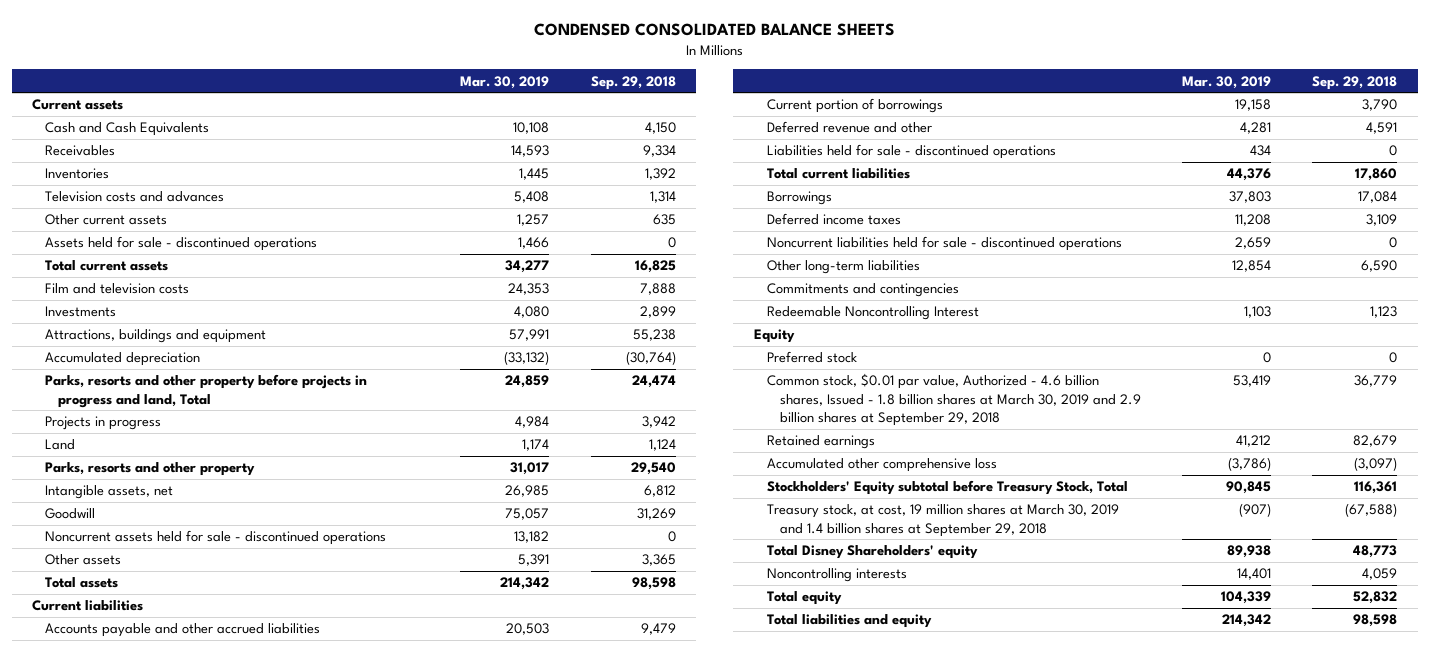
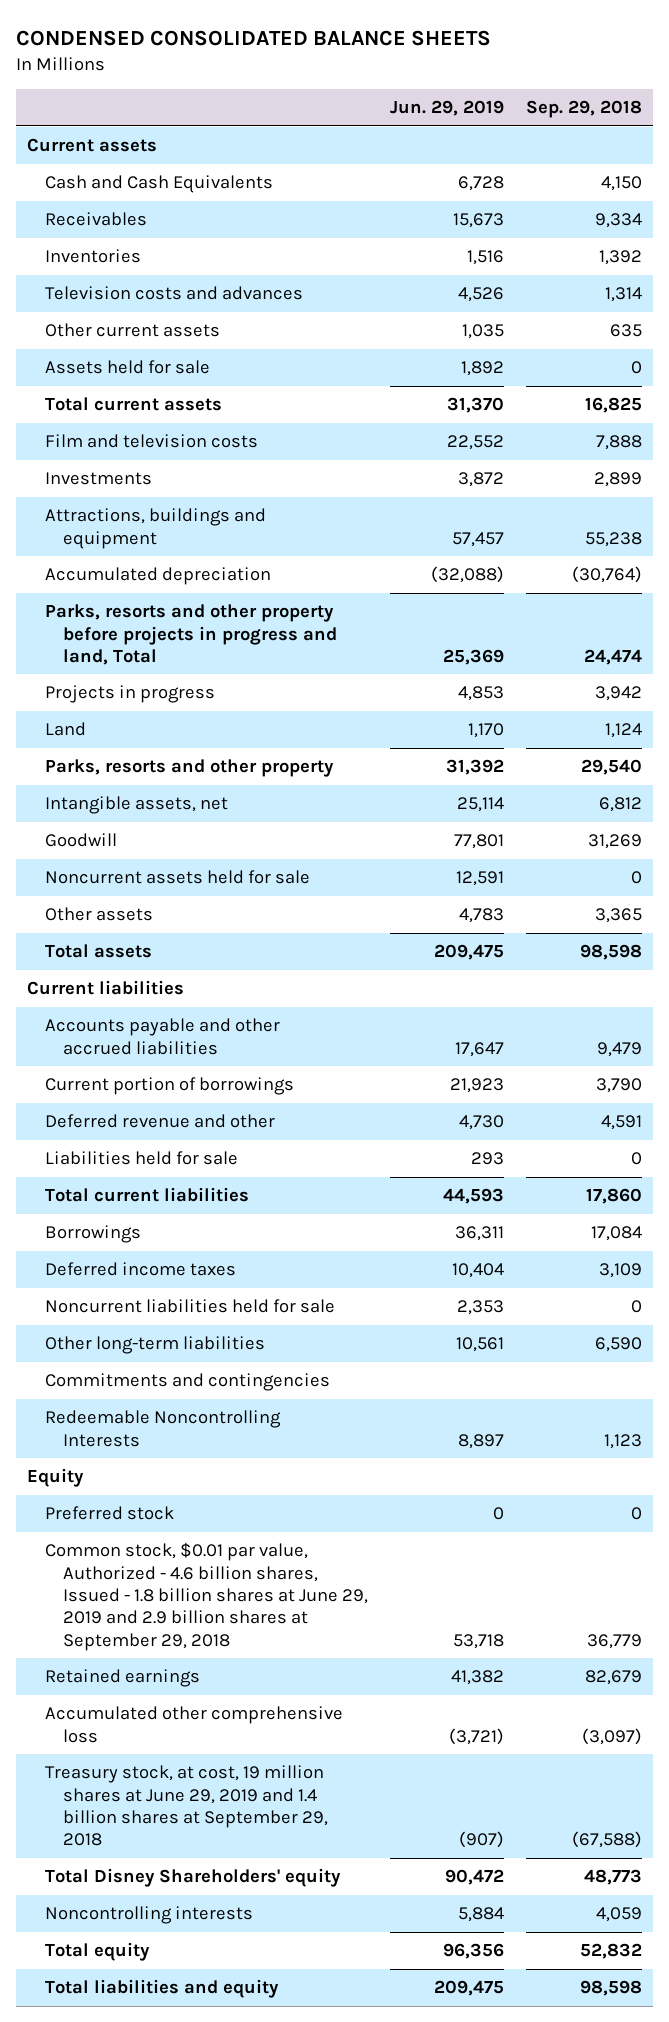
- | Mar. 30, 2019 | Sep. 29, 2018
+ | Jun. 29, 2019 | Sep. 29, 2018
- Assets held for sale - discontinued operations | 1,466 | 0
+ Assets held for sale | 1,892 | 0
- Noncurrent assets held for sale - discontinued operations | 13,182 | 0
+ Noncurrent assets held for sale | 12,591 | 0
- Liabilities held for sale - discontinued operations | 434 | 0
+ Liabilities held for sale | 293 | 0
- Noncurrent liabilities held for sale - discontinued operations | 2,659 | 0
+ Noncurrent liabilities held for sale | 2,353 | 0
- Redeemable Noncontrolling Interest | 1,103 | 1,123
+ Redeemable Noncontrolling Interests | 8,897 | 1,123
- Common stock, $0.01 par value, Authorized - 4.6 billion shares, Issued - 1.8 billion shares at March 30, 2019 and 2.9 billion shares at September 29, 2018 | 53,419 | 36,779
+ Common stock, $0.01 par value, Authorized - 4.6 billion shares, Issued - 1.8 billion shares at June 29, 2019 and 2.9 billion shares at September 29, 2018 | 53,718 | 36,779
- Stockholders' Equity subtotal before Treasury Stock, Total | 90,845 | 116,361
- Treasury stock, at cost, 19 million shares at March 30, 2019 and 1.4 billion shares at September 29, 2018 | (907) | (67,588)
+ Treasury stock, at cost, 19 million shares at June 29, 2019 and 1.4 billion shares at September 29, 2018 | (907) | (67,588)

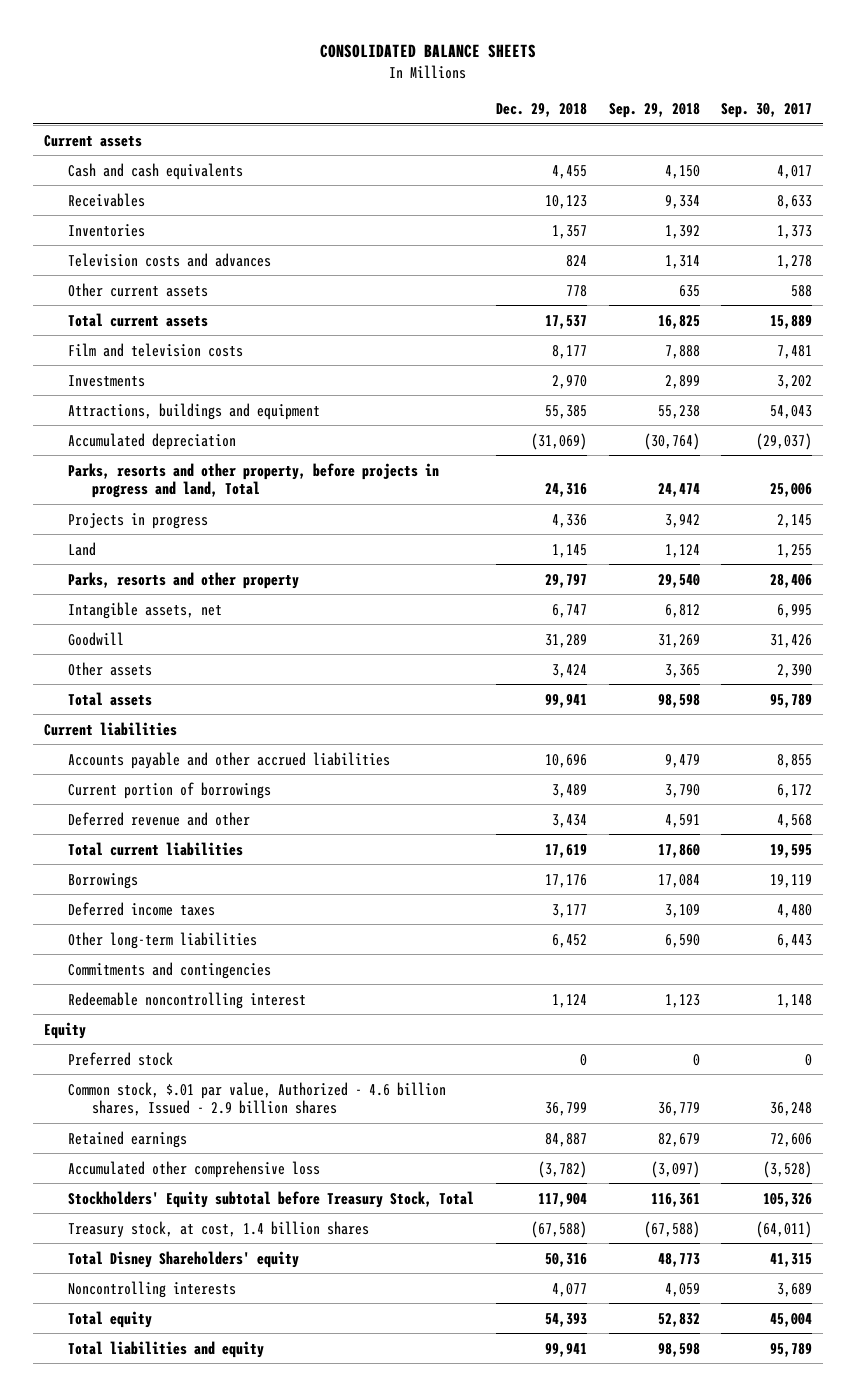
- CONDENSED CONSOLIDATED BALANCE SHEETS
+ CONSOLIDATED BALANCE SHEETS
- | Jun. 29, 2019 | Sep. 29, 2018
+ | Dec. 29, 2018 | Sep. 29, 2018 | Sep. 30, 2017
- Cash and Cash Equivalents | 6,728 | 4,150
+ Cash and cash equivalents | 4,455 | 4,150 | 4,017
- Assets held for sale | 1,892 | 0
- Parks, resorts and other property before projects in progress and land, Total | 25,369 | 24,474
+ Parks, resorts and other property, before projects in progress and land, Total | 24,316 | 24,474 | 25,006
- Noncurrent assets held for sale | 12,591 | 0
- Liabilities held for sale | 293 | 0
- Noncurrent liabilities held for sale | 2,353 | 0
- Redeemable Noncontrolling Interests | 8,897 | 1,123
+ Redeemable noncontrolling interest | 1,124 | 1,123 | 1,148
- Common stock, $0.01 par value, Authorized - 4.6 billion shares, Issued - 1.8 billion shares at June 29, 2019 and 2.9 billion shares at September 29, 2018 | 53,718 | 36,779
+ Common stock, $.01 par value, Authorized - 4.6 billion shares, Issued - 2.9 billion shares | 36,799 | 36,779 | 36,248
- Treasury stock, at cost, 19 million shares at June 29, 2019 and 1.4 billion shares at September 29, 2018 | (907) | (67,588)
+ Stockholders' Equity subtotal before Treasury Stock, Total | 117,904 | 116,361 | 105,326
+ Treasury stock, at cost, 1.4 billion shares | (67,588) | (67,588) | (64,011)

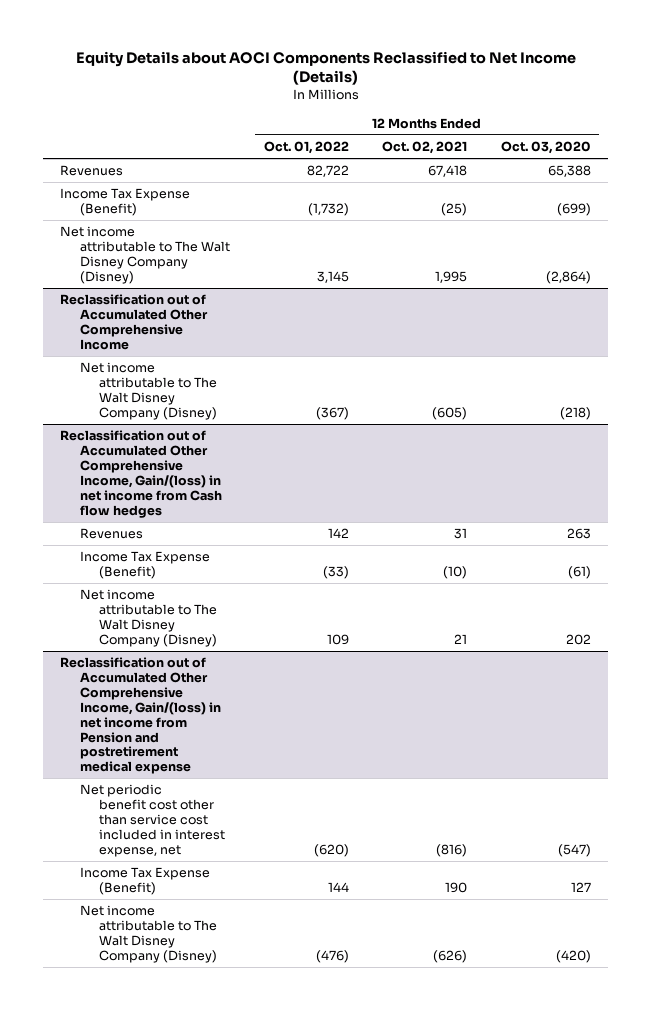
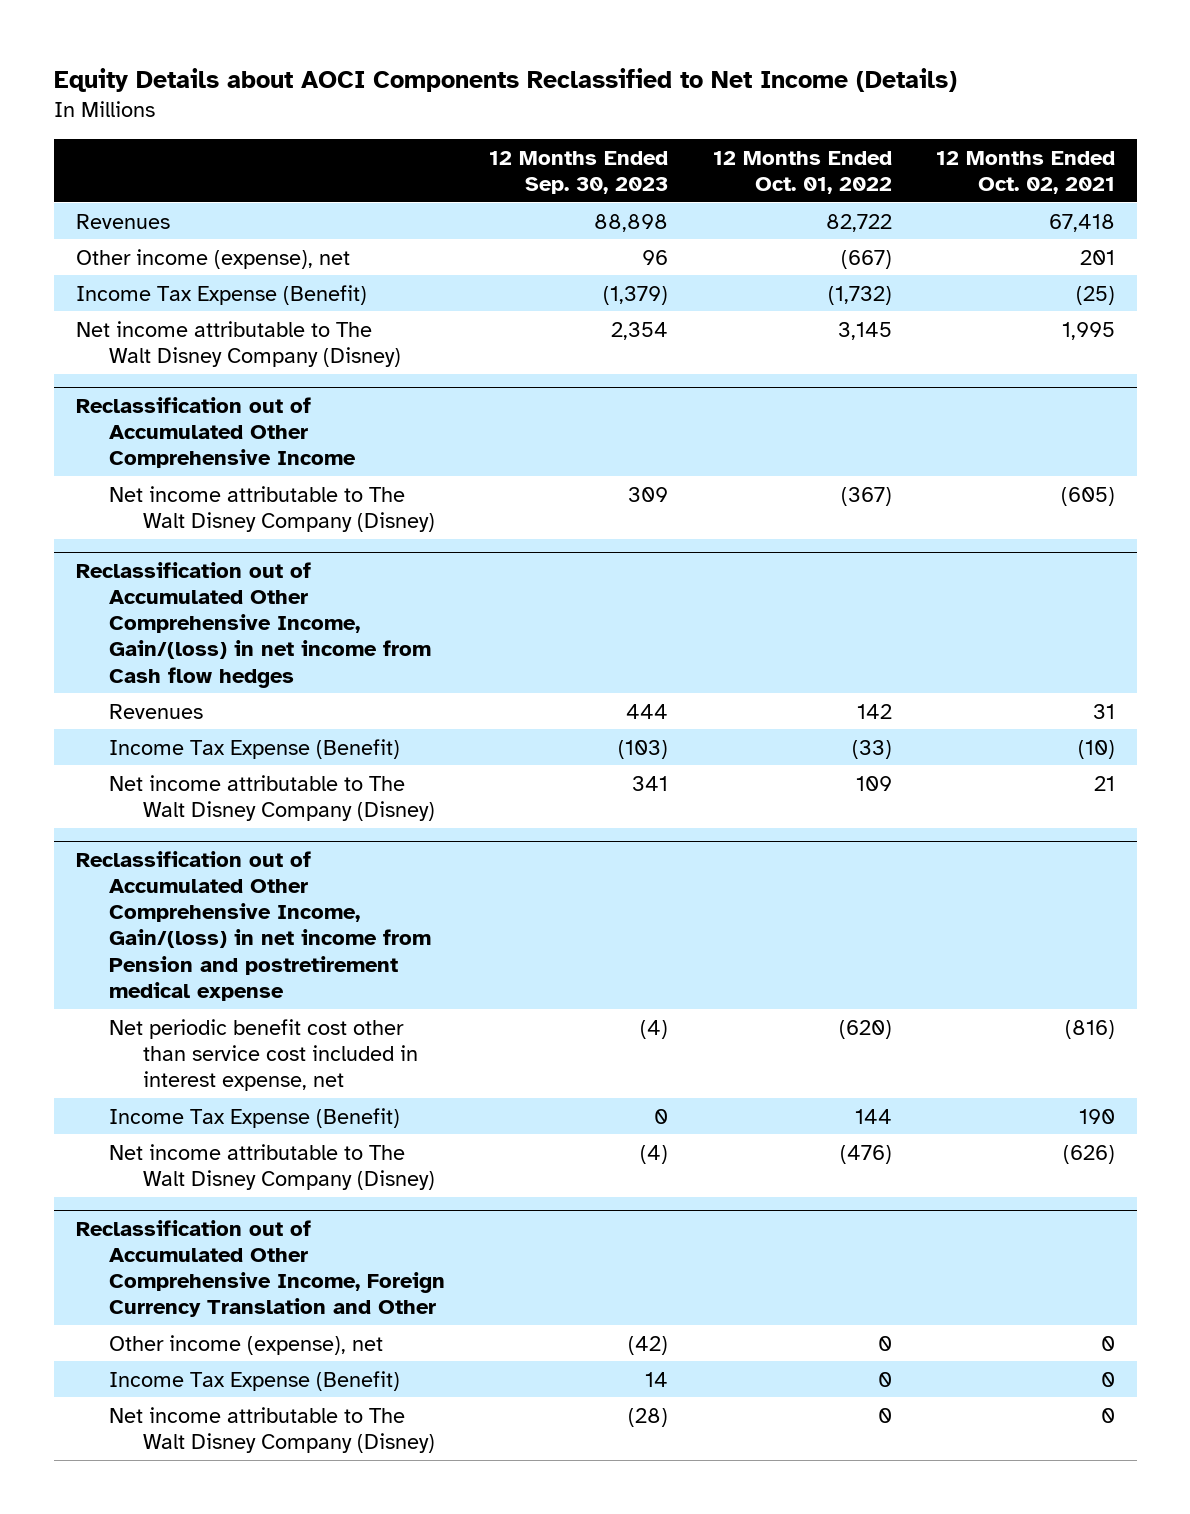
- | 12 Months Ended Oct. 01, 2022 | 12 Months Ended Oct. 02, 2021 | 12 Months Ended Oct. 03, 2020
+ | 12 Months Ended Sep. 30, 2023 | 12 Months Ended Oct. 01, 2022 | 12 Months Ended Oct. 02, 2021
+ Other income (expense), net | 96 | (667) | 201
+ Reclassification out of Accumulated Other Comprehensive Income, Foreign Currency Translation and Other
+ Other income (expense), net | (42) | 0 | 0
+ Income Tax Expense (Benefit) | 14 | 0 | 0
+ Net income attributable to The Walt Disney Company (Disney) | (28) | 0 | 0

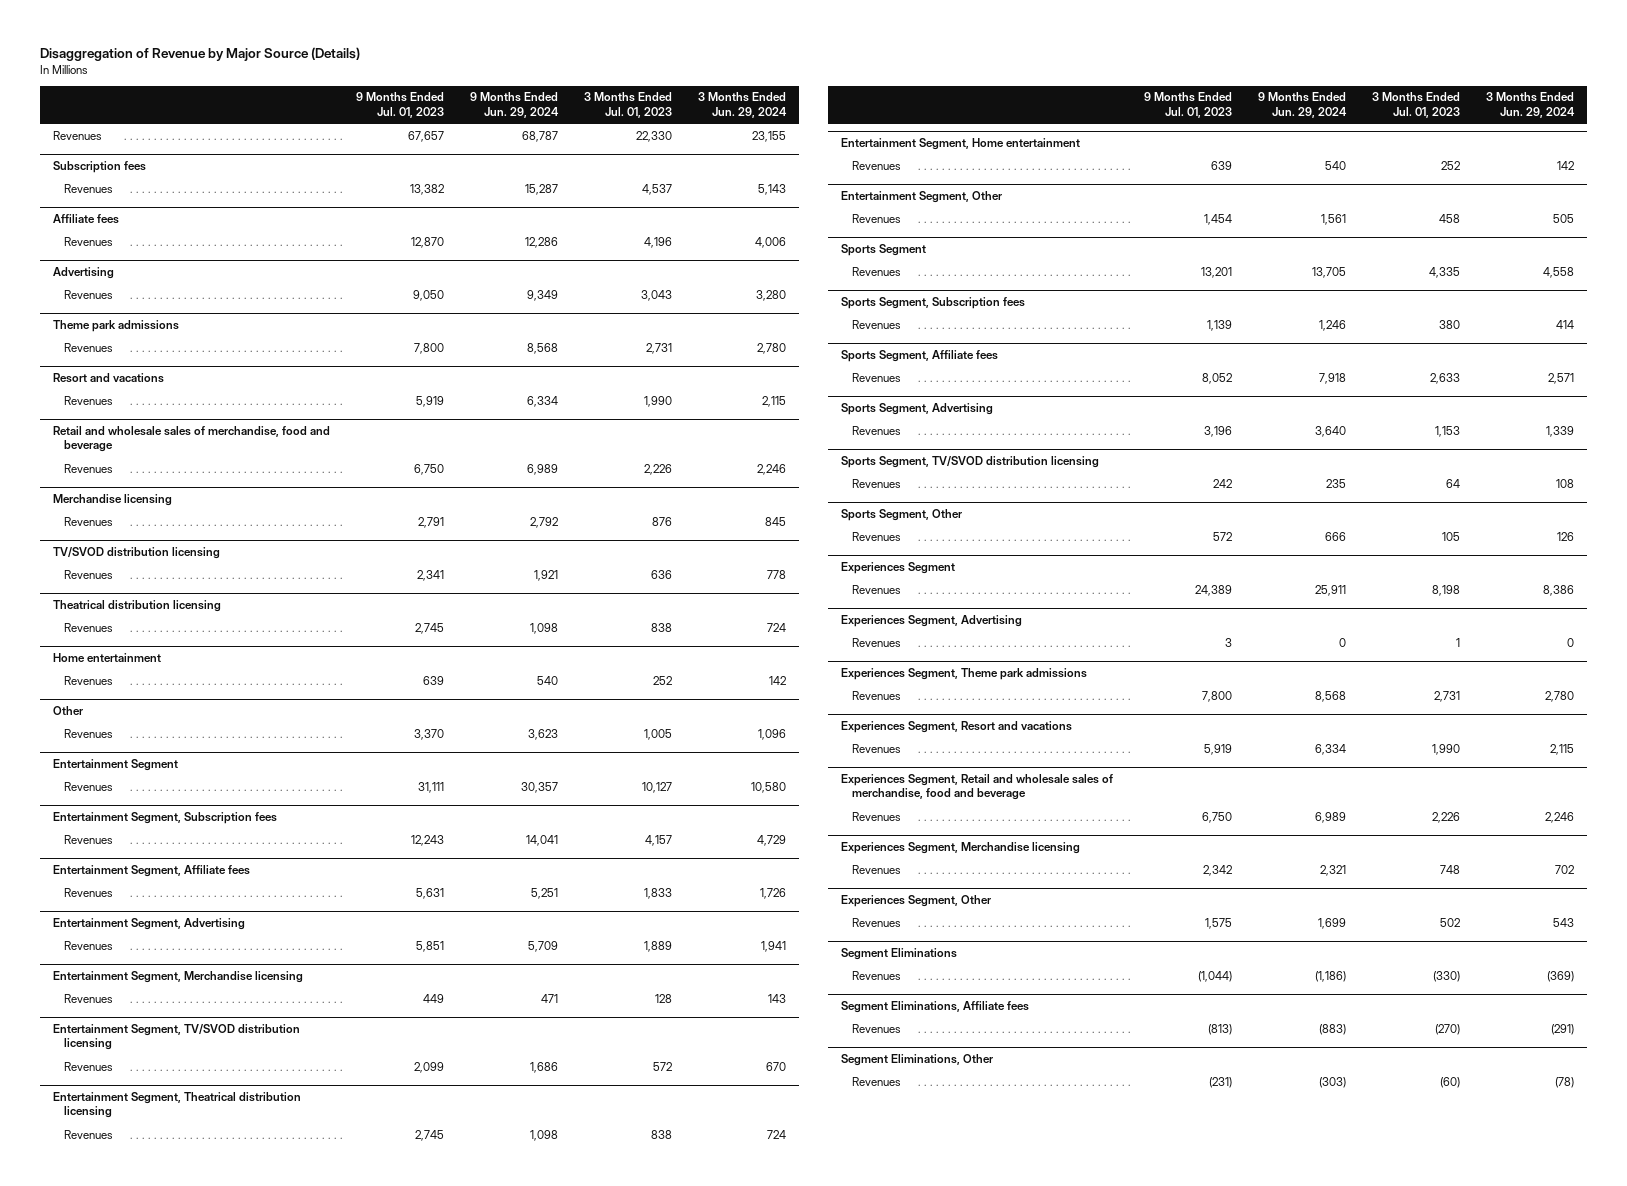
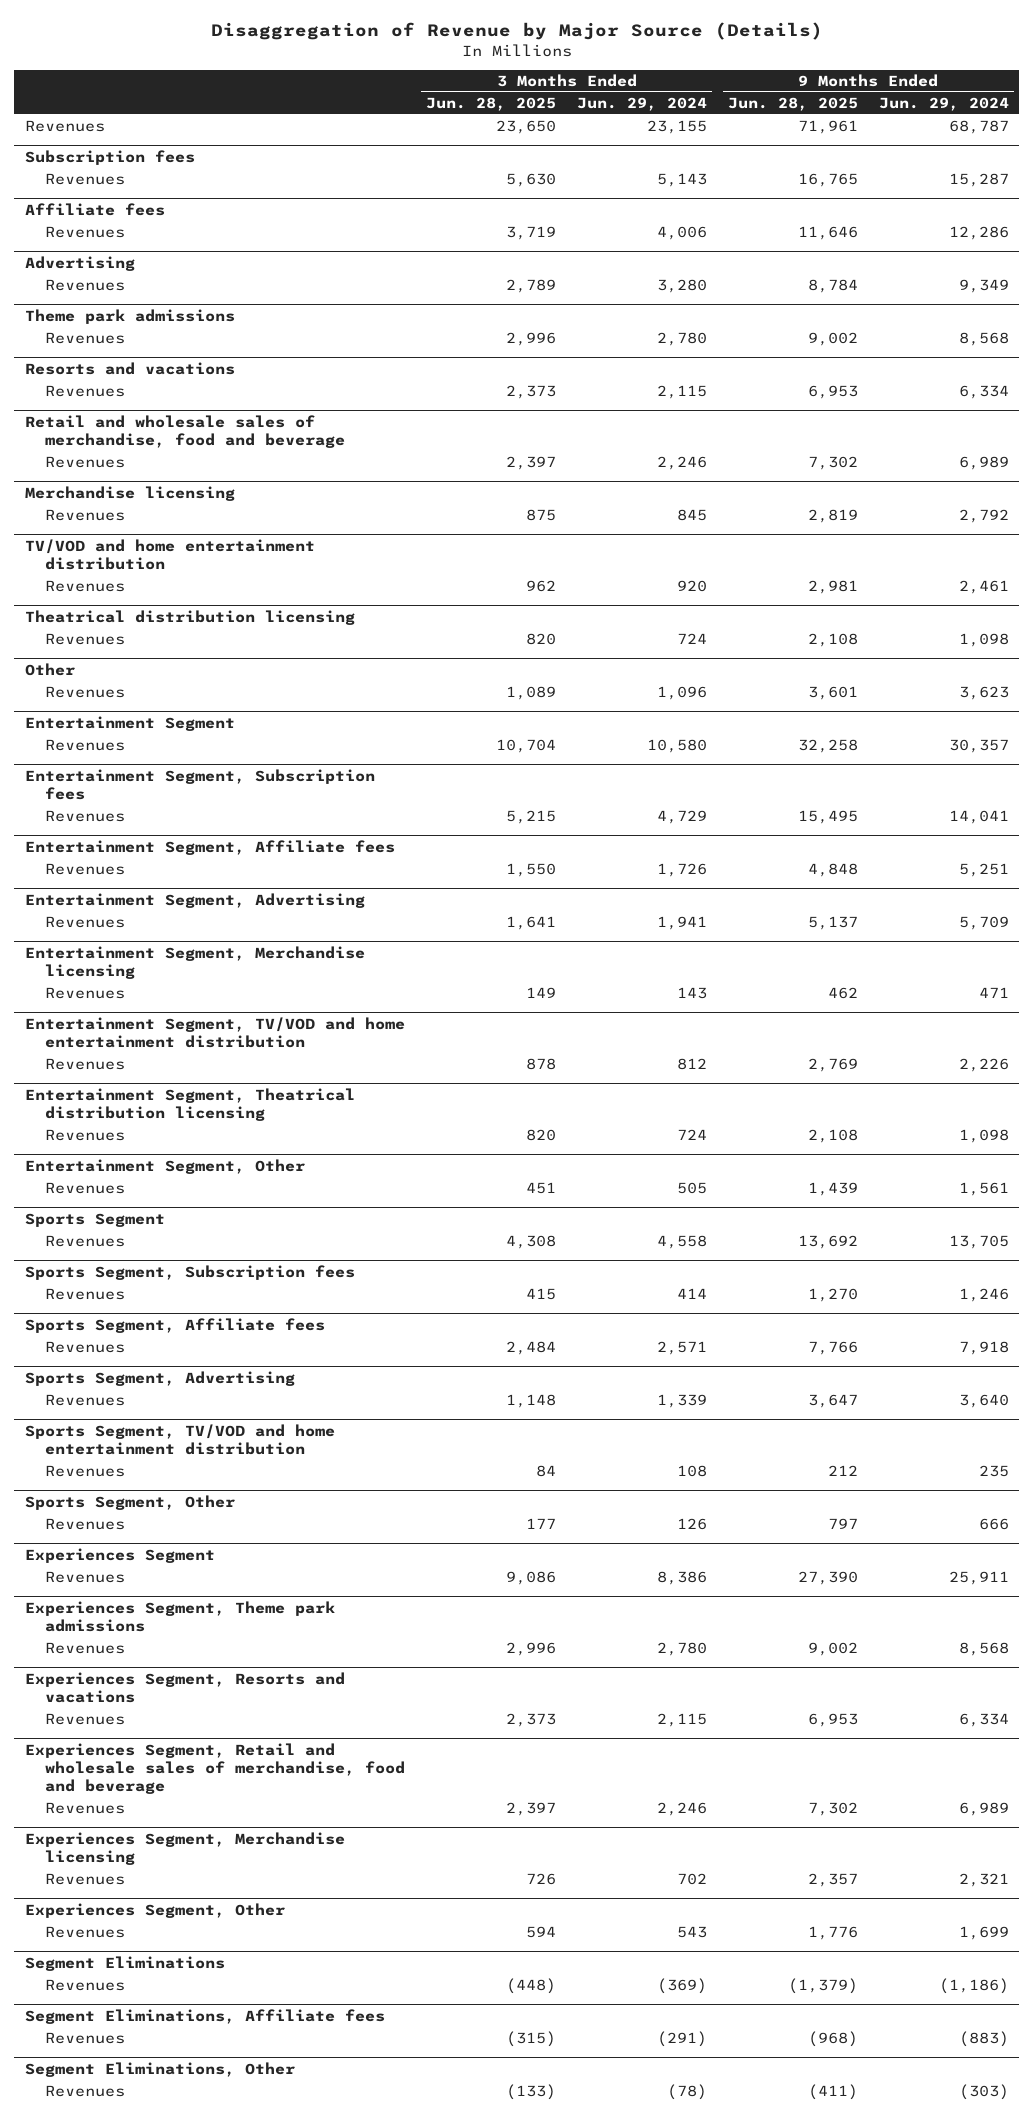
- | 9 Months Ended Jul. 01, 2023 | 9 Months Ended Jun. 29, 2024 | 3 Months Ended Jul. 01, 2023 | 3 Months Ended Jun. 29, 2024
+ | 3 Months Ended Jun. 28, 2025 | 3 Months Ended Jun. 29, 2024 | 9 Months Ended Jun. 28, 2025 | 9 Months Ended Jun. 29, 2024
- Resort and vacations
+ Resorts and vacations
- TV/SVOD distribution licensing
- Revenues | 2,341 | 1,921 | 636 | 778
+ TV/VOD and home entertainment distribution
+ Revenues | 962 | 920 | 2,981 | 2,461
- Home entertainment
- Revenues | 639 | 540 | 252 | 142
- Entertainment Segment, TV/SVOD distribution licensing
- Revenues | 2,099 | 1,686 | 572 | 670
+ Entertainment Segment, TV/VOD and home entertainment distribution
+ Revenues | 878 | 812 | 2,769 | 2,226
- Entertainment Segment, Home entertainment
- Revenues | 639 | 540 | 252 | 142
- Sports Segment, TV/SVOD distribution licensing
+ Sports Segment, TV/VOD and home entertainment distribution
- Experiences Segment, Advertising
- Revenues | 3 | 0 | 1 | 0
- Experiences Segment, Resort and vacations
+ Experiences Segment, Resorts and vacations

